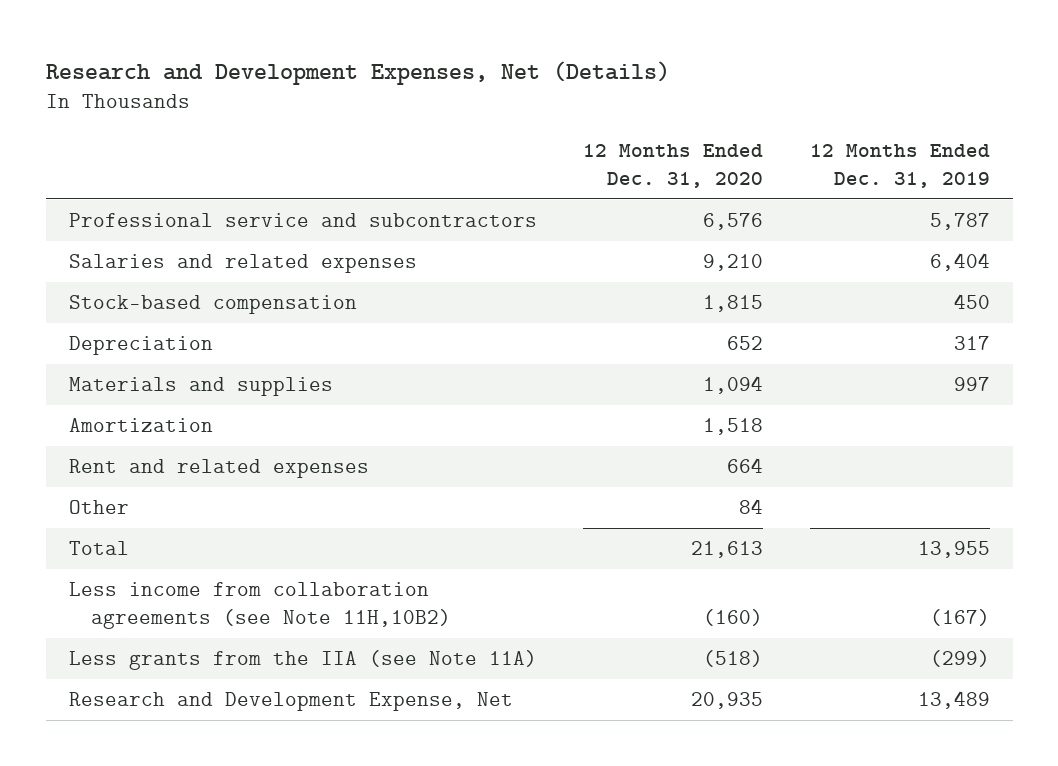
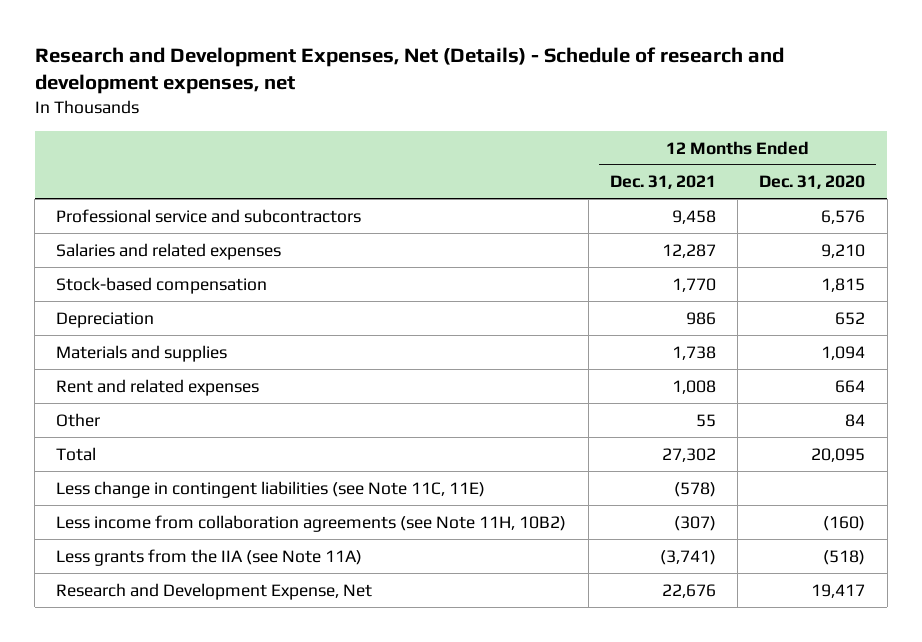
- Research and Development Expenses, Net (Details)
+ Research and Development Expenses, Net (Details) - Schedule of research and development expenses, net
- | 12 Months Ended Dec. 31, 2020 | 12 Months Ended Dec. 31, 2019
+ | 12 Months Ended Dec. 31, 2021 | 12 Months Ended Dec. 31, 2020
- Amortization | 1,518 |
- Total | 21,613 | 13,955
- Less income from collaboration agreements (see Note 11H,10B2) | (160) | (167)
+ Total | 27,302 | 20,095
+ Less change in contingent liabilities (see Note 11C, 11E) | (578) |
+ Less income from collaboration agreements (see Note 11H, 10B2) | (307) | (160)
- Research and Development Expense, Net | 20,935 | 13,489
+ Research and Development Expense, Net | 22,676 | 19,417

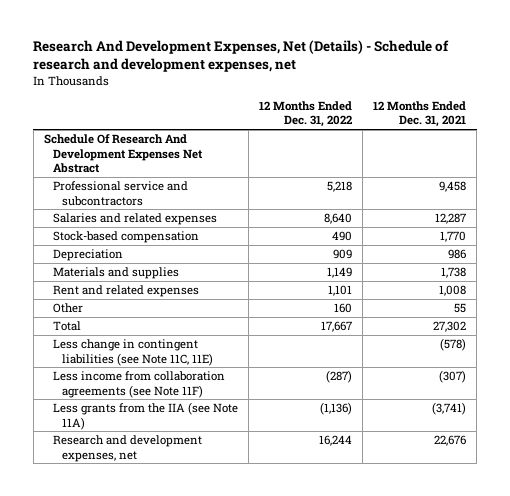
- Research and Development Expenses, Net (Details) - Schedule of research and development expenses, net
+ Research And Development Expenses, Net (Details) - Schedule of research and development expenses, net
- | 12 Months Ended Dec. 31, 2021 | 12 Months Ended Dec. 31, 2020
+ | 12 Months Ended Dec. 31, 2022 | 12 Months Ended Dec. 31, 2021
+ Schedule Of Research And Development Expenses Net Abstract
- Less income from collaboration agreements (see Note 11H, 10B2) | (307) | (160)
+ Less income from collaboration agreements (see Note 11F) | (287) | (307)
- Research and Development Expense, Net | 22,676 | 19,417
+ Research and development expenses, net | 16,244 | 22,676

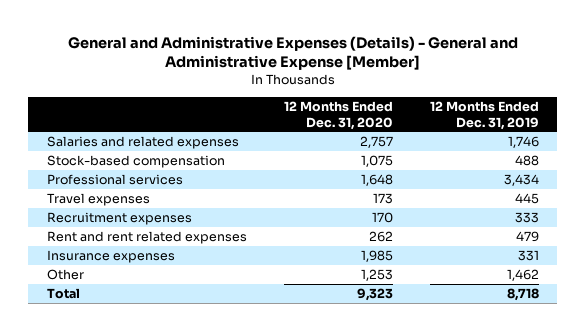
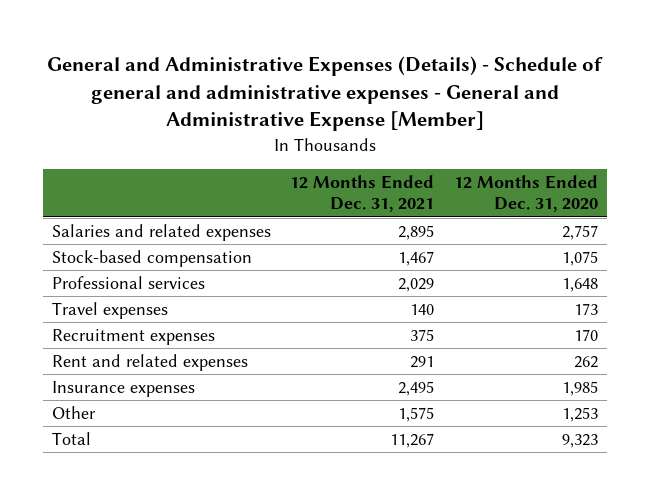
- General and Administrative Expenses (Details) - General and Administrative Expense [Member]
+ General and Administrative Expenses (Details) - Schedule of general and administrative expenses - General and Administrative Expense [Member]
- | 12 Months Ended Dec. 31, 2020 | 12 Months Ended Dec. 31, 2019
+ | 12 Months Ended Dec. 31, 2021 | 12 Months Ended Dec. 31, 2020
- Rent and rent related expenses | 262 | 479
+ Rent and related expenses | 291 | 262

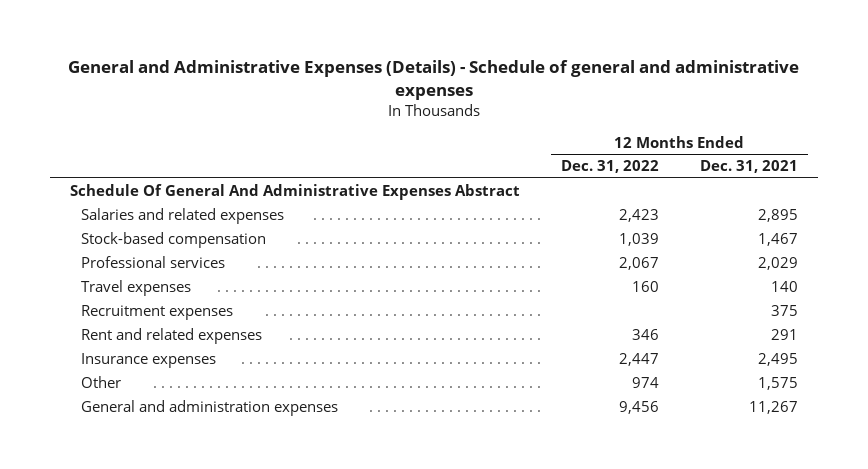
- General and Administrative Expenses (Details) - Schedule of general and administrative expenses - General and Administrative Expense [Member]
+ General and Administrative Expenses (Details) - Schedule of general and administrative expenses
- | 12 Months Ended Dec. 31, 2021 | 12 Months Ended Dec. 31, 2020
+ | 12 Months Ended Dec. 31, 2022 | 12 Months Ended Dec. 31, 2021
+ Schedule Of General And Administrative Expenses Abstract
- Total | 11,267 | 9,323
+ General and administration expenses | 9,456 | 11,267

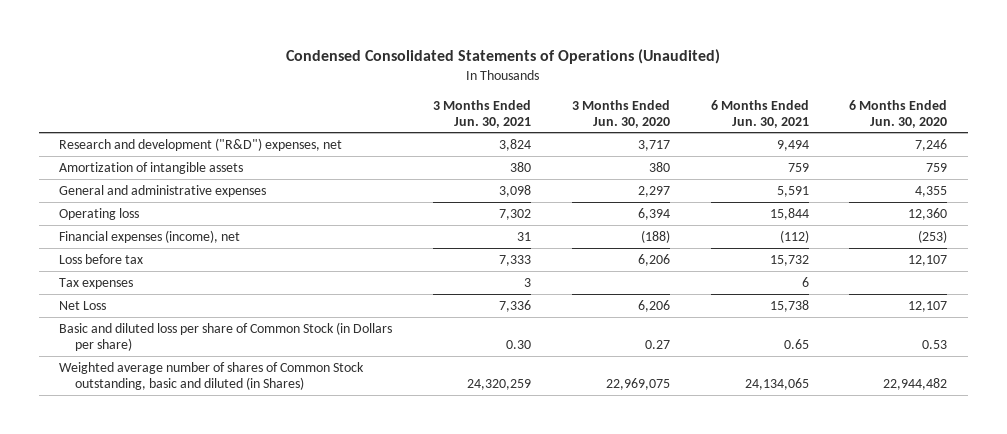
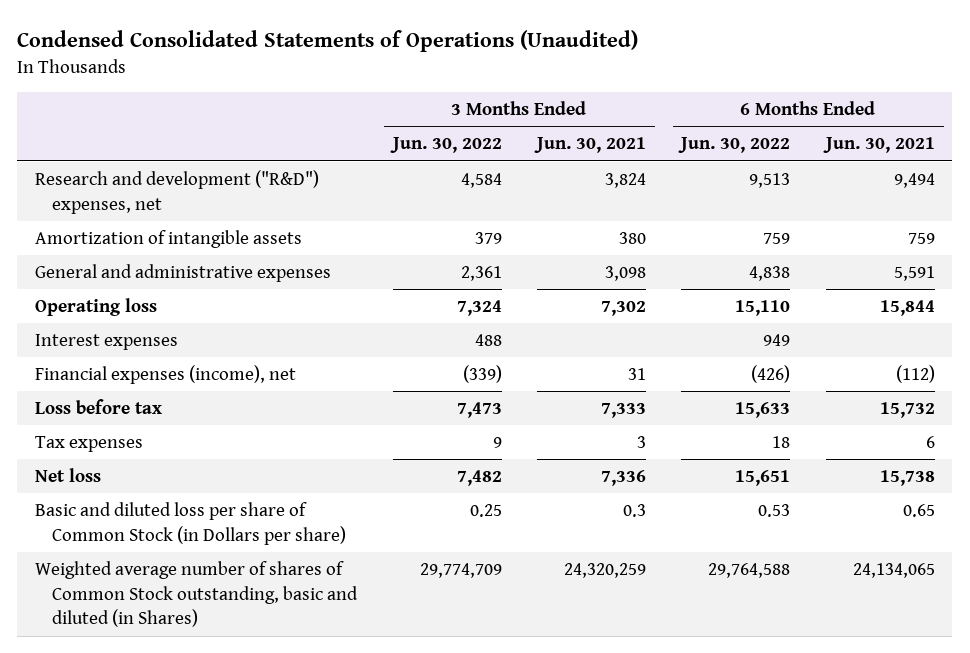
- | 3 Months Ended Jun. 30, 2021 | 3 Months Ended Jun. 30, 2020 | 6 Months Ended Jun. 30, 2021 | 6 Months Ended Jun. 30, 2020
+ | 3 Months Ended Jun. 30, 2022 | 3 Months Ended Jun. 30, 2021 | 6 Months Ended Jun. 30, 2022 | 6 Months Ended Jun. 30, 2021
+ Interest expenses | 488 | | 949 |
- Net Loss | 7,336 | 6,206 | 15,738 | 12,107
- Basic and diluted loss per share of Common Stock (in Dollars per share) | 0.30 | 0.27 | 0.65 | 0.53
+ Net loss | 7,482 | 7,336 | 15,651 | 15,738
+ Basic and diluted loss per share of Common Stock (in Dollars per share) | 0.25 | 0.3 | 0.53 | 0.65

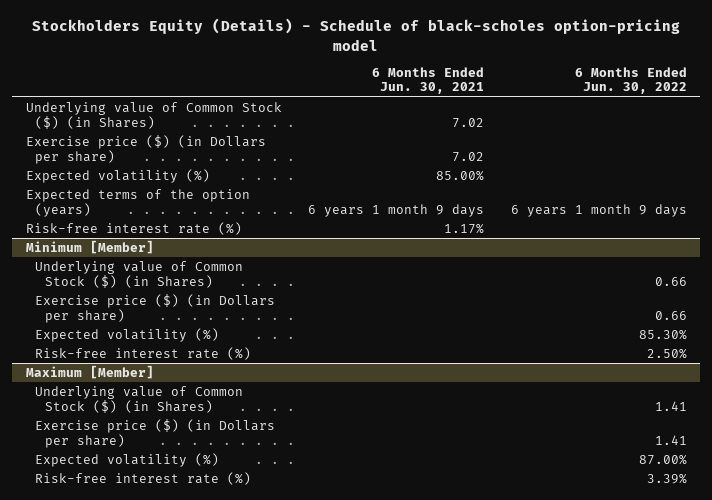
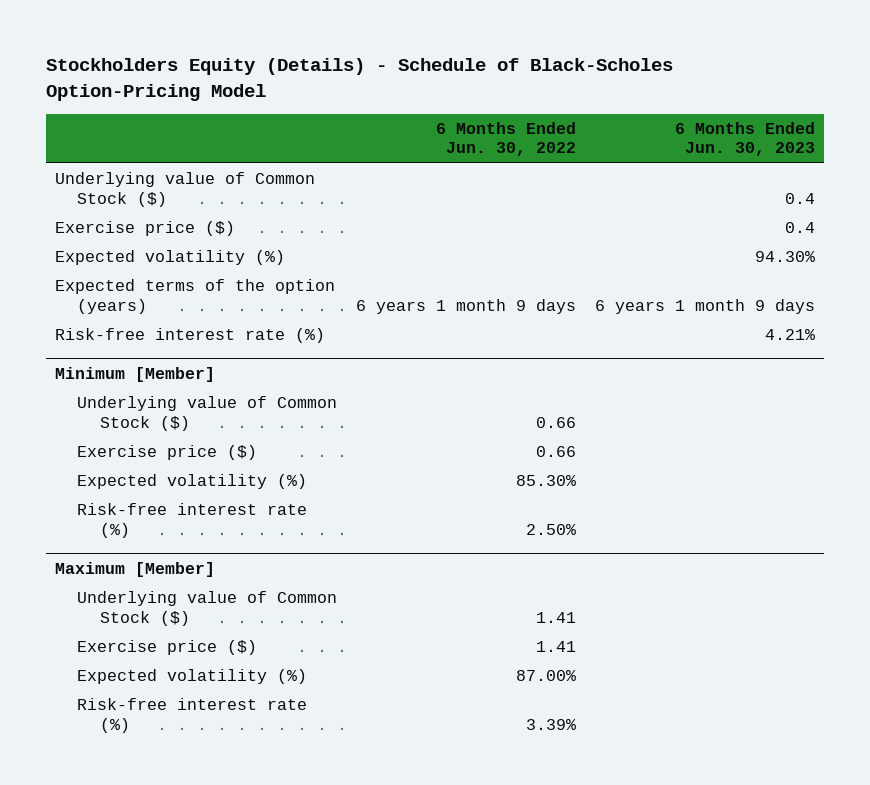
- Stockholders Equity (Details) - Schedule of black-scholes option-pricing model
+ Stockholders Equity (Details) - Schedule of Black-Scholes Option-Pricing Model
- | 6 Months Ended Jun. 30, 2021 | 6 Months Ended Jun. 30, 2022
+ | 6 Months Ended Jun. 30, 2022 | 6 Months Ended Jun. 30, 2023
- Underlying value of Common Stock ($) (in Shares) | 7.02 |
- Exercise price ($) (in Dollars per share) | 7.02 |
+ Underlying value of Common Stock ($) | | 0.4
+ Exercise price ($) | | 0.4
@ Minimum [Member]
- Underlying value of Common Stock ($) (in Shares) | | 0.66
- Exercise price ($) (in Dollars per share) | | 0.66
+ Underlying value of Common Stock ($) | 0.66 |
+ Exercise price ($) | 0.66 |
@ Maximum [Member]
- Underlying value of Common Stock ($) (in Shares) | | 1.41
- Exercise price ($) (in Dollars per share) | | 1.41
+ Underlying value of Common Stock ($) | 1.41 |
+ Exercise price ($) | 1.41 |

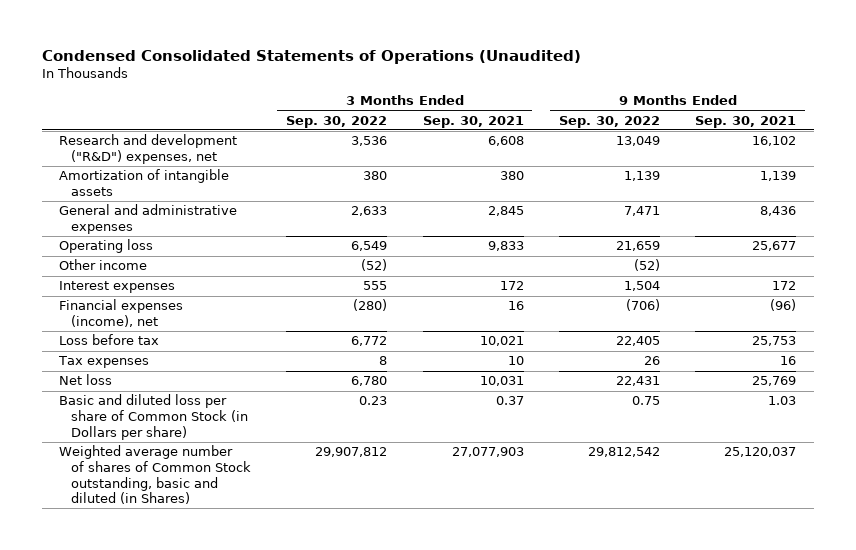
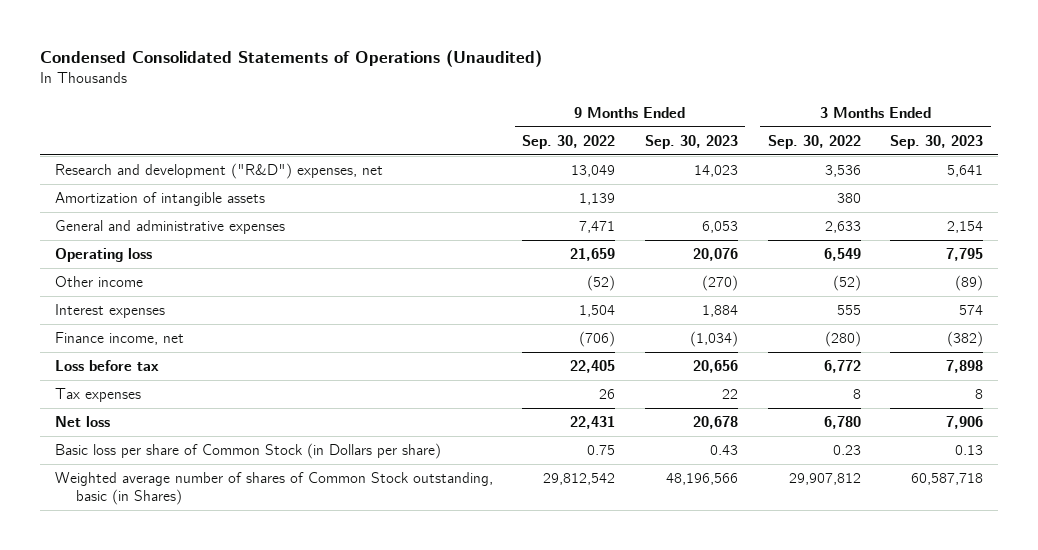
- | 3 Months Ended Sep. 30, 2022 | 3 Months Ended Sep. 30, 2021 | 9 Months Ended Sep. 30, 2022 | 9 Months Ended Sep. 30, 2021
+ | 9 Months Ended Sep. 30, 2022 | 9 Months Ended Sep. 30, 2023 | 3 Months Ended Sep. 30, 2022 | 3 Months Ended Sep. 30, 2023
- Financial expenses (income), net | (280) | 16 | (706) | (96)
+ Finance income, net | (706) | (1,034) | (280) | (382)
- Basic and diluted loss per share of Common Stock (in Dollars per share) | 0.23 | 0.37 | 0.75 | 1.03
- Weighted average number of shares of Common Stock outstanding, basic and diluted (in Shares) | 29,907,812 | 27,077,903 | 29,812,542 | 25,120,037
+ Basic loss per share of Common Stock (in Dollars per share) | 0.75 | 0.43 | 0.23 | 0.13
+ Weighted average number of shares of Common Stock outstanding, basic (in Shares) | 29,812,542 | 48,196,566 | 29,907,812 | 60,587,718

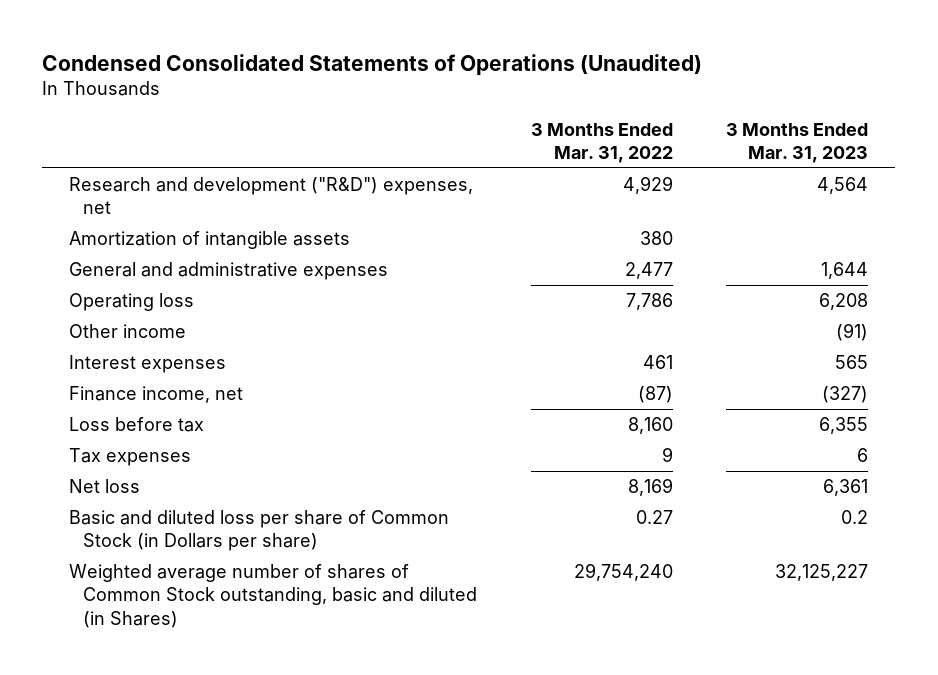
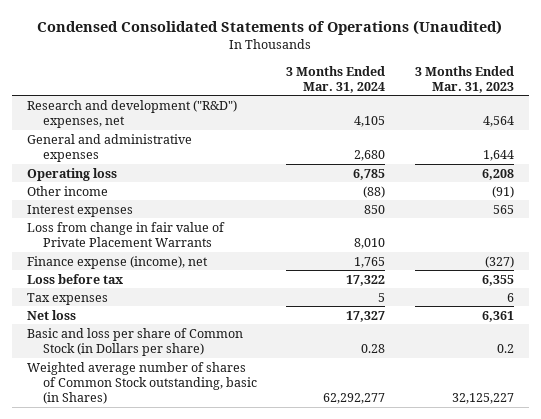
- | 3 Months Ended Mar. 31, 2022 | 3 Months Ended Mar. 31, 2023
+ | 3 Months Ended Mar. 31, 2024 | 3 Months Ended Mar. 31, 2023
- Amortization of intangible assets | 380 |
- Finance income, net | (87) | (327)
+ Loss from change in fair value of Private Placement Warrants | 8,010 |
+ Finance expense (income), net | 1,765 | (327)
- Basic and diluted loss per share of Common Stock (in Dollars per share) | 0.27 | 0.2
- Weighted average number of shares of Common Stock outstanding, basic and diluted (in Shares) | 29,754,240 | 32,125,227
+ Basic and loss per share of Common Stock (in Dollars per share) | 0.28 | 0.2
+ Weighted average number of shares of Common Stock outstanding, basic (in Shares) | 62,292,277 | 32,125,227

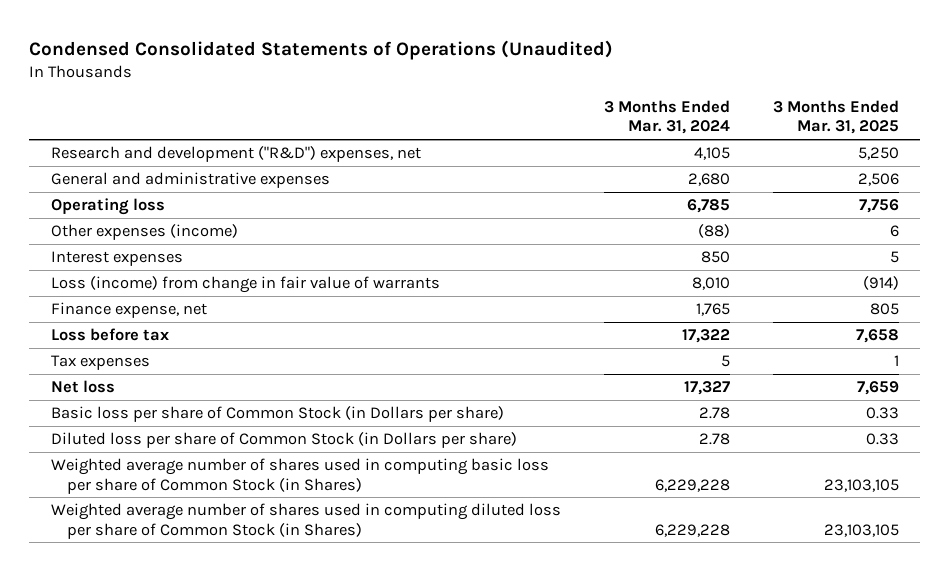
- | 3 Months Ended Mar. 31, 2024 | 3 Months Ended Mar. 31, 2023
+ | 3 Months Ended Mar. 31, 2024 | 3 Months Ended Mar. 31, 2025
- Other income | (88) | (91)
+ Other expenses (income) | (88) | 6
- Loss from change in fair value of Private Placement Warrants | 8,010 |
- Finance expense (income), net | 1,765 | (327)
+ Loss (income) from change in fair value of warrants | 8,010 | (914)
+ Finance expense, net | 1,765 | 805
- Basic and loss per share of Common Stock (in Dollars per share) | 0.28 | 0.2
- Weighted average number of shares of Common Stock outstanding, basic (in Shares) | 62,292,277 | 32,125,227
+ Basic loss per share of Common Stock (in Dollars per share) | 2.78 | 0.33
+ Diluted loss per share of Common Stock (in Dollars per share) | 2.78 | 0.33
+ Weighted average number of shares used in computing basic loss per share of Common Stock (in Shares) | 6,229,228 | 23,103,105
+ Weighted average number of shares used in computing diluted loss per share of Common Stock (in Shares) | 6,229,228 | 23,103,105

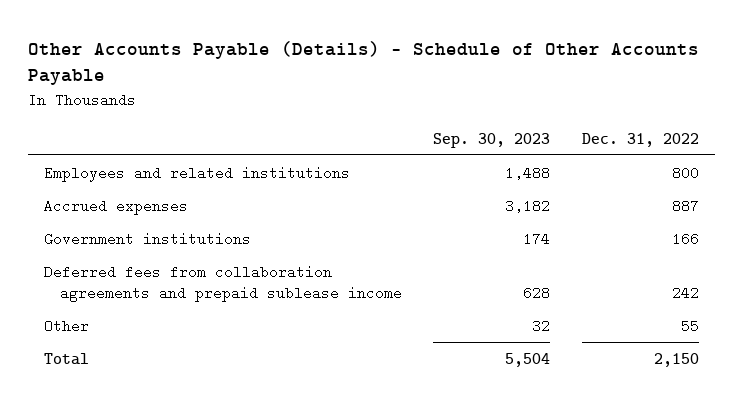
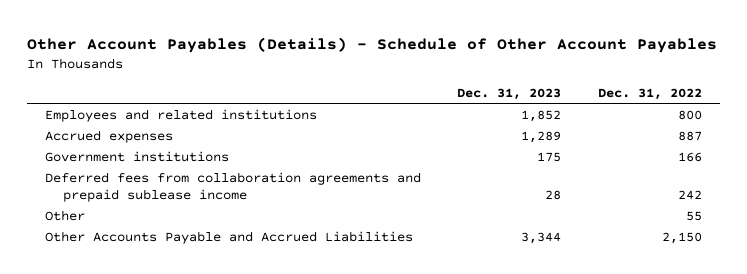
- Other Accounts Payable (Details) - Schedule of Other Accounts Payable
+ Other Account Payables (Details) - Schedule of Other Account Payables
- | Sep. 30, 2023 | Dec. 31, 2022
+ | Dec. 31, 2023 | Dec. 31, 2022
- Total | 5,504 | 2,150
+ Other Accounts Payable and Accrued Liabilities | 3,344 | 2,150

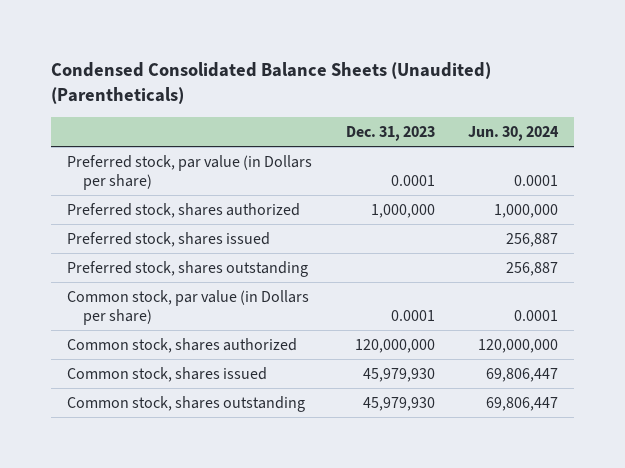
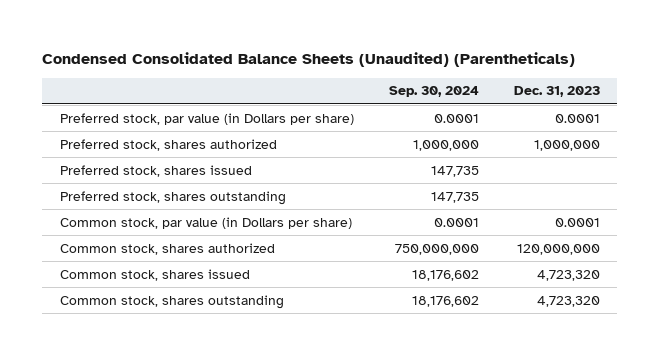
- | Dec. 31, 2023 | Jun. 30, 2024
+ | Sep. 30, 2024 | Dec. 31, 2023
- Common stock, shares issued | 45,979,930 | 69,806,447
- Common stock, shares outstanding | 45,979,930 | 69,806,447
+ Common stock, shares issued | 18,176,602 | 4,723,320
+ Common stock, shares outstanding | 18,176,602 | 4,723,320

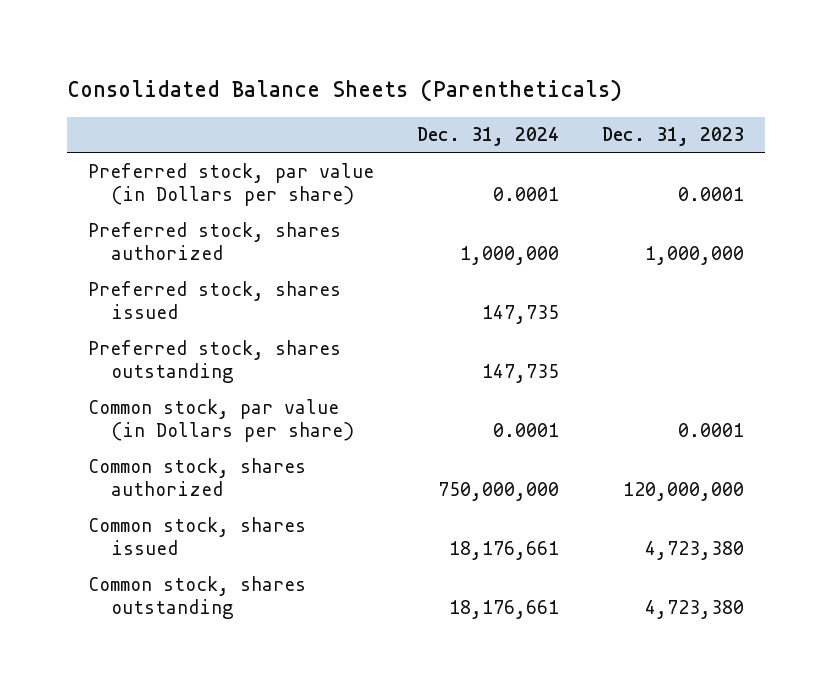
- Condensed Consolidated Balance Sheets (Unaudited) (Parentheticals)
+ Consolidated Balance Sheets (Parentheticals)
- | Sep. 30, 2024 | Dec. 31, 2023
+ | Dec. 31, 2024 | Dec. 31, 2023
- Common stock, shares issued | 18,176,602 | 4,723,320
- Common stock, shares outstanding | 18,176,602 | 4,723,320
+ Common stock, shares issued | 18,176,661 | 4,723,380
+ Common stock, shares outstanding | 18,176,661 | 4,723,380

